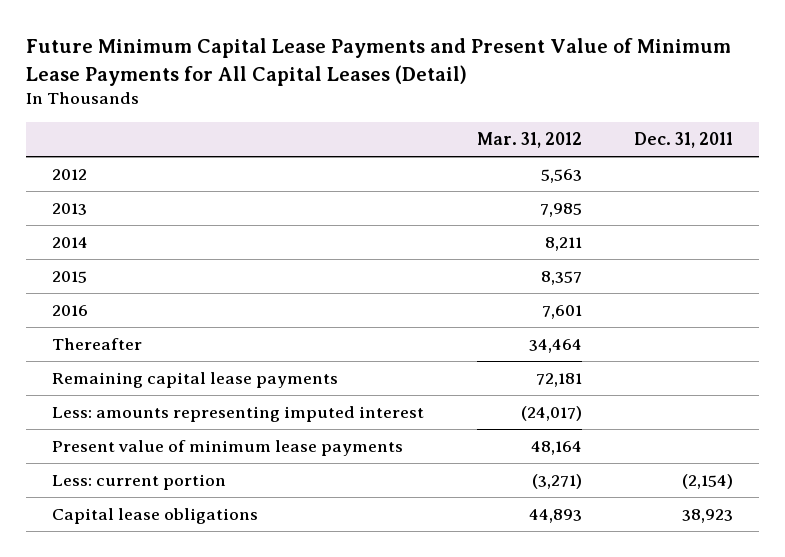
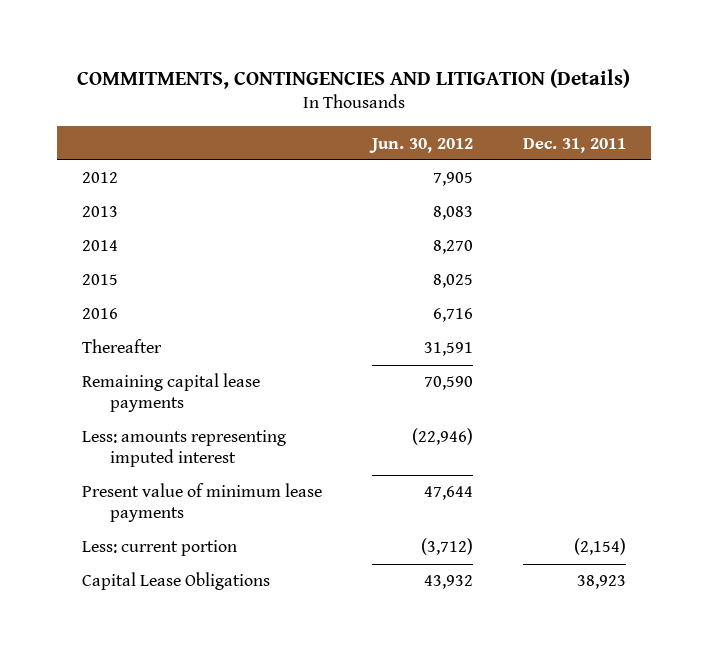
- Future Minimum Capital Lease Payments and Present Value of Minimum Lease Payments for All Capital Leases (Detail)
+ COMMITMENTS, CONTINGENCIES AND LITIGATION (Details)
- | Mar. 31, 2012 | Dec. 31, 2011
+ | Jun. 30, 2012 | Dec. 31, 2011
- Capital lease obligations | 44,893 | 38,923
+ Capital Lease Obligations | 43,932 | 38,923

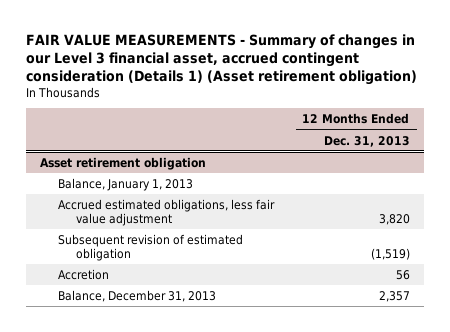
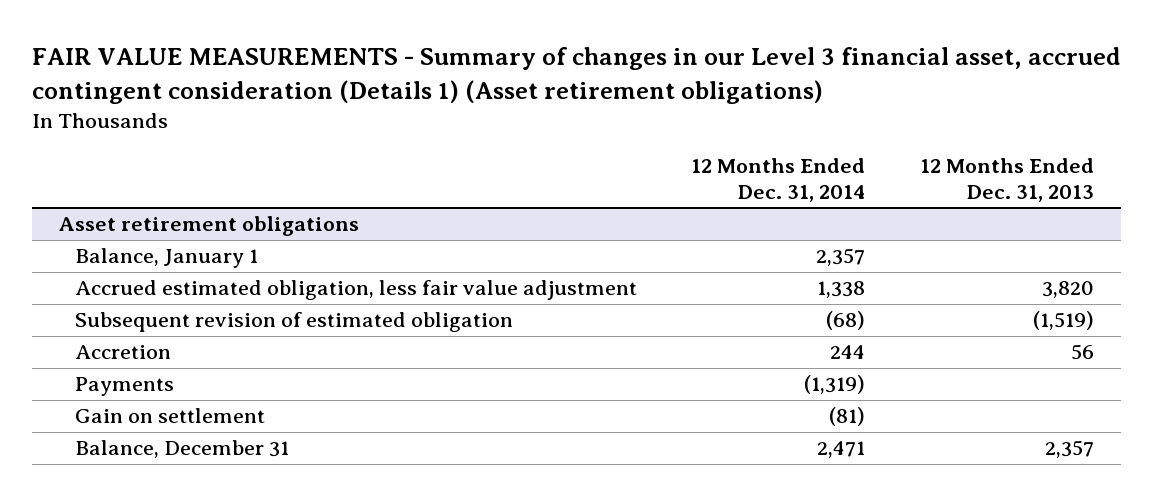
- FAIR VALUE MEASUREMENTS - Summary of changes in our Level 3 financial asset, accrued contingent consideration (Details 1) (Asset retirement obligation)
+ FAIR VALUE MEASUREMENTS - Summary of changes in our Level 3 financial asset, accrued contingent consideration (Details 1) (Asset retirement obligations)
- | 12 Months Ended Dec. 31, 2013
+ | 12 Months Ended Dec. 31, 2014 | 12 Months Ended Dec. 31, 2013
- Asset retirement obligation
- Balance, January 1, 2013
- Accrued estimated obligations, less fair value adjustment | 3,820
+ Asset retirement obligations
+ Balance, January 1 | 2,357 |
+ Accrued estimated obligation, less fair value adjustment | 1,338 | 3,820
- Balance, December 31, 2013 | 2,357
+ Payments | (1,319) |
+ Gain on settlement | (81) |
+ Balance, December 31 | 2,471 | 2,357

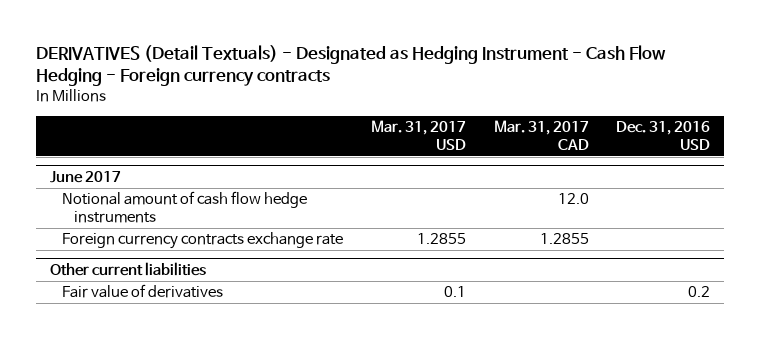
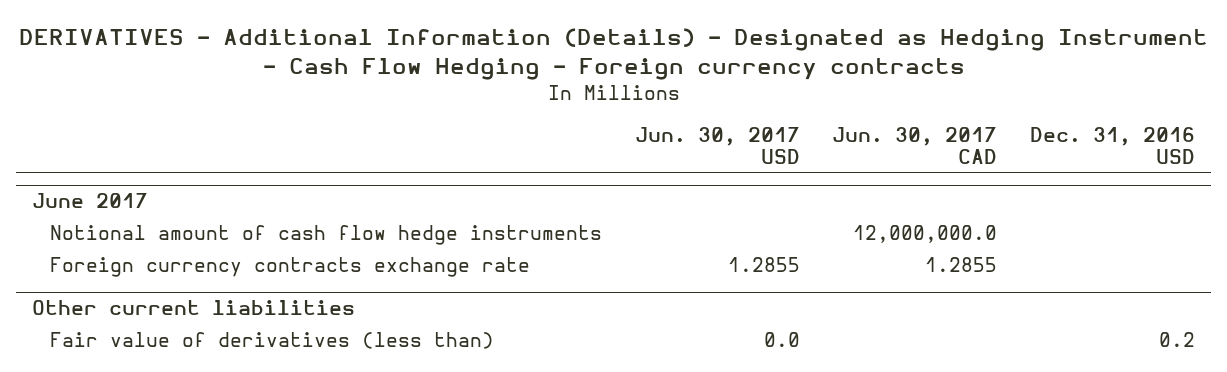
- DERIVATIVES (Detail Textuals) - Designated as Hedging Instrument - Cash Flow Hedging - Foreign currency contracts
+ DERIVATIVES - Additional Information (Details) - Designated as Hedging Instrument - Cash Flow Hedging - Foreign currency contracts
- | Mar. 31, 2017 USD | Mar. 31, 2017 CAD | Dec. 31, 2016 USD
+ | Jun. 30, 2017 USD | Jun. 30, 2017 CAD | Dec. 31, 2016 USD
@ Other current liabilities
- Fair value of derivatives | 0.1 | | 0.2
+ Fair value of derivatives (less than) | 0.0 | | 0.2

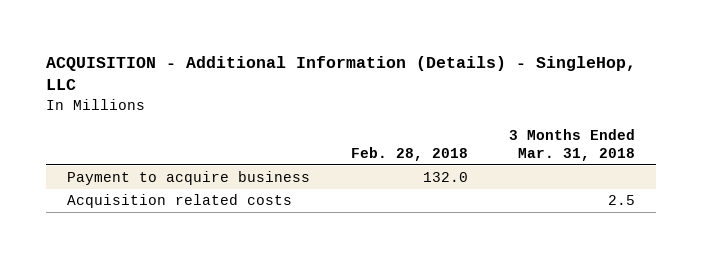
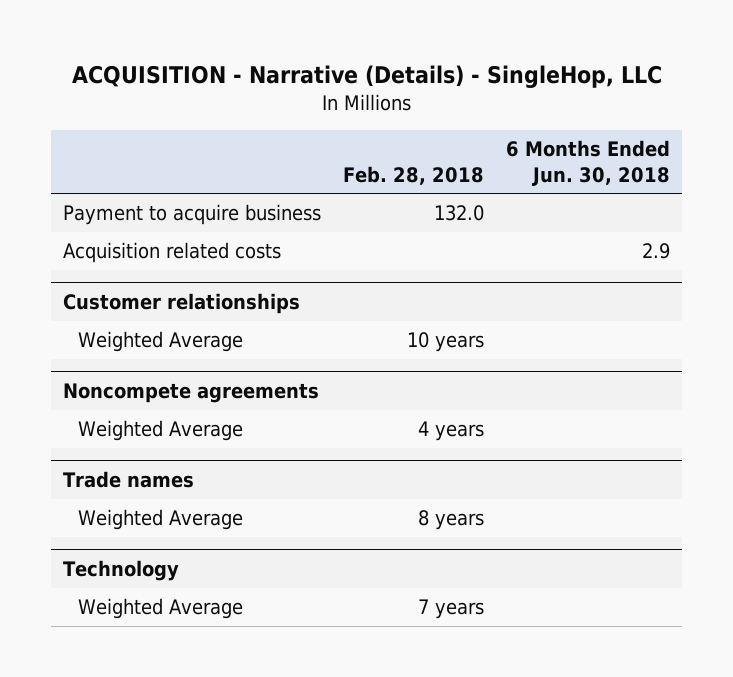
- ACQUISITION - Additional Information (Details) - SingleHop, LLC
+ ACQUISITION - Narrative (Details) - SingleHop, LLC
- | Feb. 28, 2018 | 3 Months Ended Mar. 31, 2018
+ | Feb. 28, 2018 | 6 Months Ended Jun. 30, 2018
+ Customer relationships
+ Weighted Average | 10 years |
+ Noncompete agreements
+ Weighted Average | 4 years |
+ Trade names
+ Weighted Average | 8 years |
+ Technology
+ Weighted Average | 7 years |

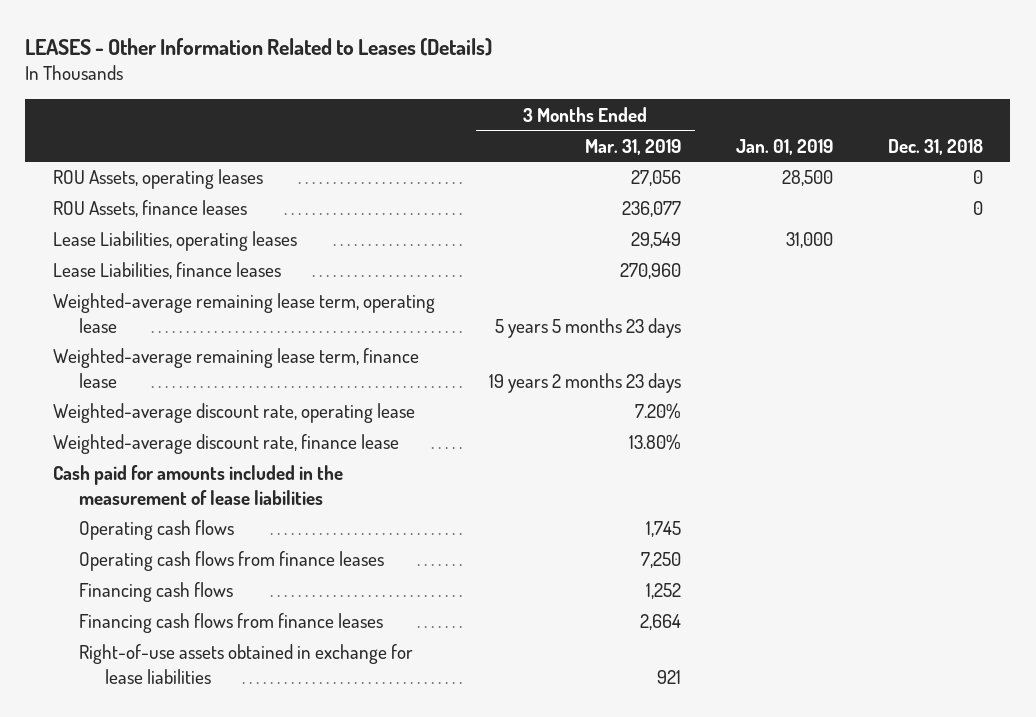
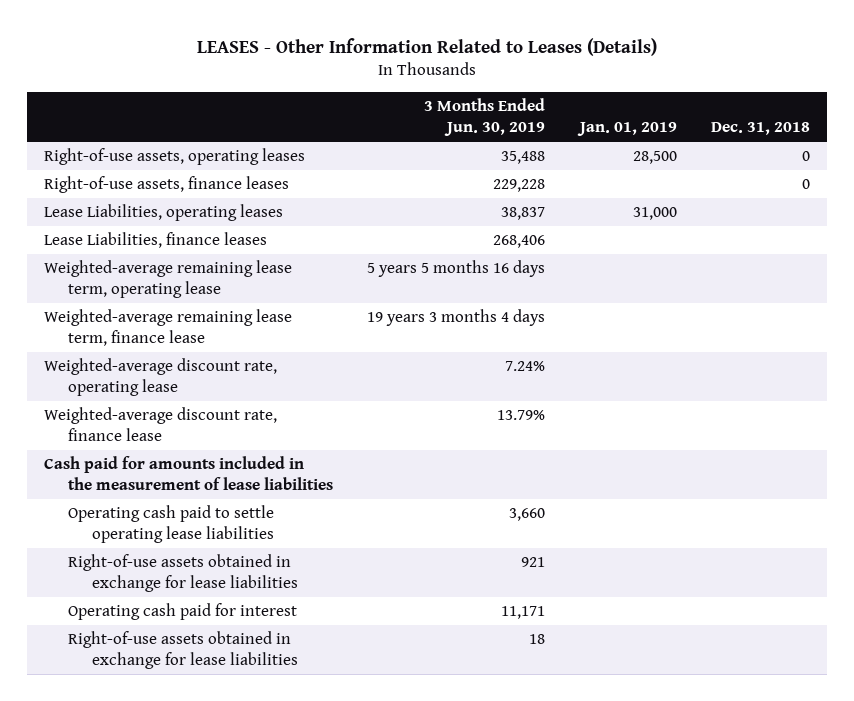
- | 3 Months Ended Mar. 31, 2019 | Jan. 01, 2019 | Dec. 31, 2018
+ | 3 Months Ended Jun. 30, 2019 | Jan. 01, 2019 | Dec. 31, 2018
- ROU Assets, operating leases | 27,056 | 28,500 | 0
- ROU Assets, finance leases | 236,077 | | 0
+ Right-of-use assets, operating leases | 35,488 | 28,500 | 0
+ Right-of-use assets, finance leases | 229,228 | | 0
- Operating cash flows | 1,745 | |
- Operating cash flows from finance leases | 7,250 | |
- Financing cash flows | 1,252 | |
- Financing cash flows from finance leases | 2,664 | |
+ Operating cash paid to settle operating lease liabilities | 3,660 | |
+ Operating cash paid for interest | 11,171 | |
+ Right-of-use assets obtained in exchange for lease liabilities | 18 | |

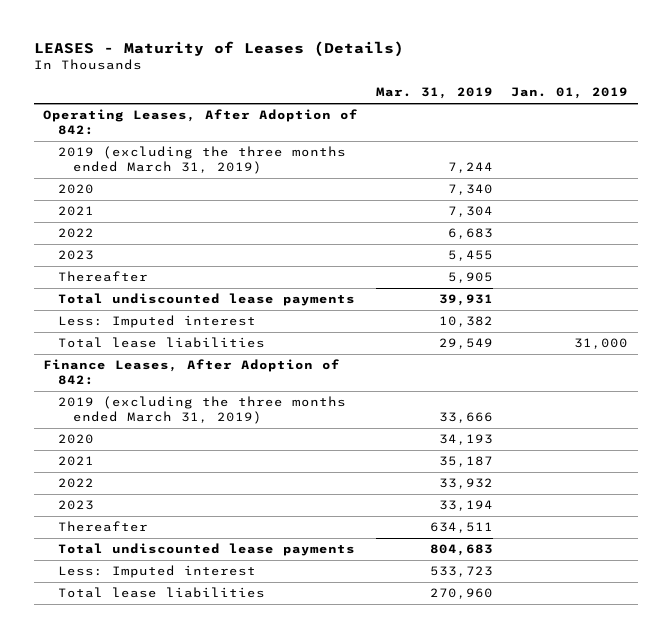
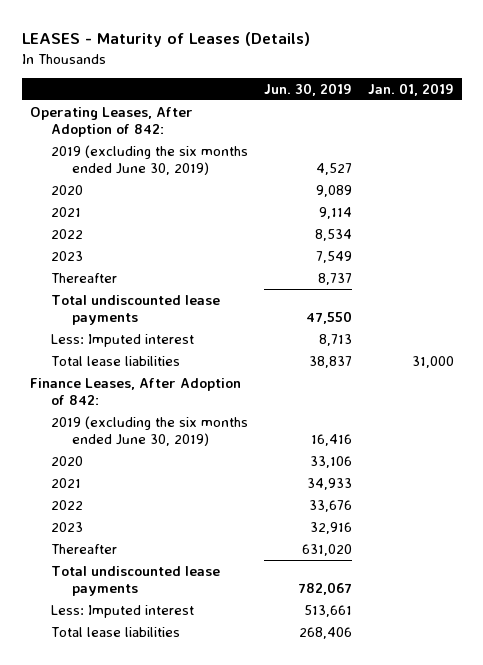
- | Mar. 31, 2019 | Jan. 01, 2019
+ | Jun. 30, 2019 | Jan. 01, 2019
- 2019 (excluding the three months ended March 31, 2019) | 7,244 |
+ 2019 (excluding the six months ended June 30, 2019) | 4,527 |
- 2019 (excluding the three months ended March 31, 2019) | 33,666 |
+ 2019 (excluding the six months ended June 30, 2019) | 16,416 |

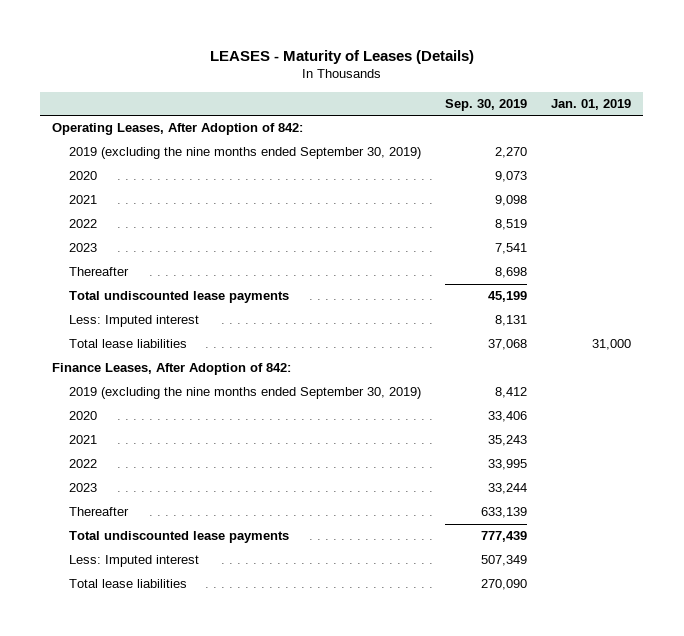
- | Jun. 30, 2019 | Jan. 01, 2019
+ | Sep. 30, 2019 | Jan. 01, 2019
- 2019 (excluding the six months ended June 30, 2019) | 4,527 |
+ 2019 (excluding the nine months ended September 30, 2019) | 2,270 |
- 2019 (excluding the six months ended June 30, 2019) | 16,416 |
+ 2019 (excluding the nine months ended September 30, 2019) | 8,412 |

